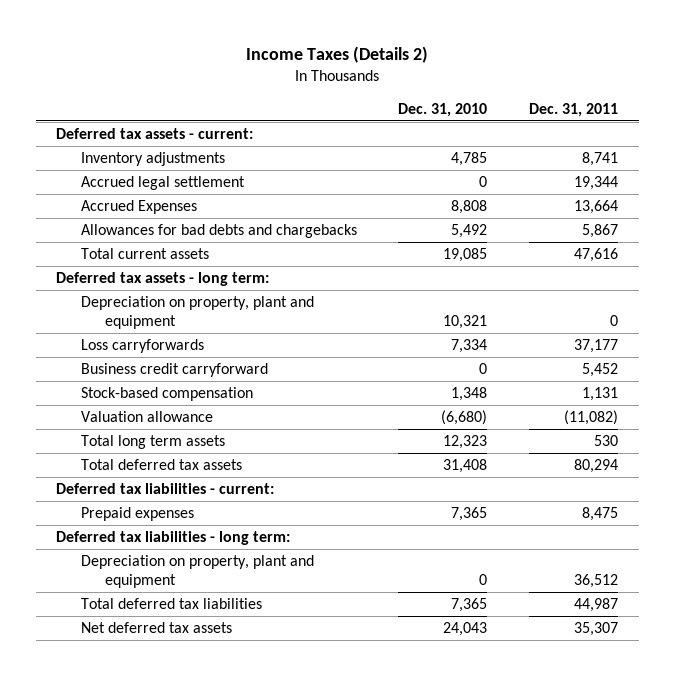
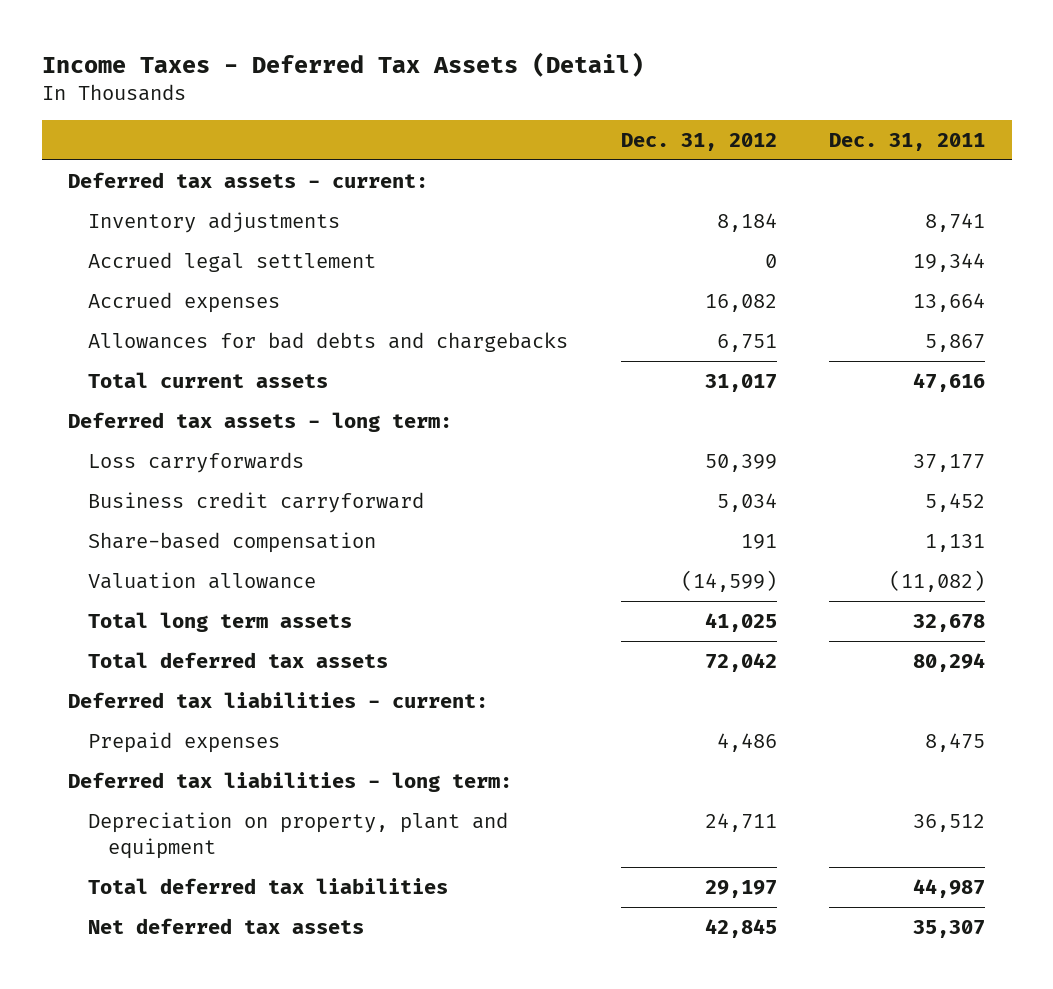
- Income Taxes (Details 2)
+ Income Taxes - Deferred Tax Assets (Detail)
- | Dec. 31, 2010 | Dec. 31, 2011
+ | Dec. 31, 2012 | Dec. 31, 2011
- Accrued Expenses | 8,808 | 13,664
+ Accrued expenses | 16,082 | 13,664
- Depreciation on property, plant and equipment | 10,321 | 0
- Stock-based compensation | 1,348 | 1,131
+ Share-based compensation | 191 | 1,131
- Total long term assets | 12,323 | 530
+ Total long term assets | 41,025 | 32,678

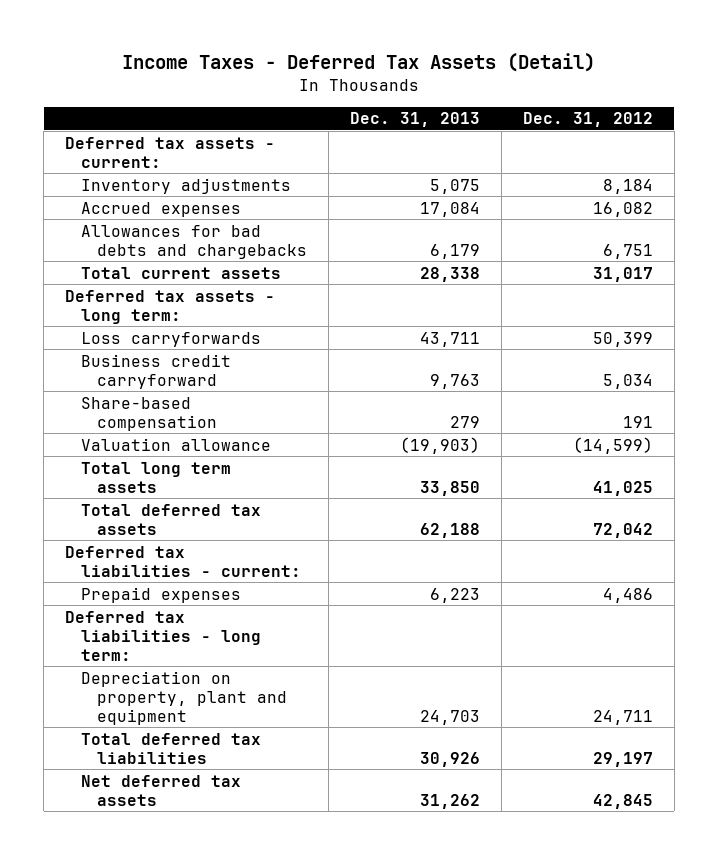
- | Dec. 31, 2012 | Dec. 31, 2011
+ | Dec. 31, 2013 | Dec. 31, 2012
- Accrued legal settlement | 0 | 19,344

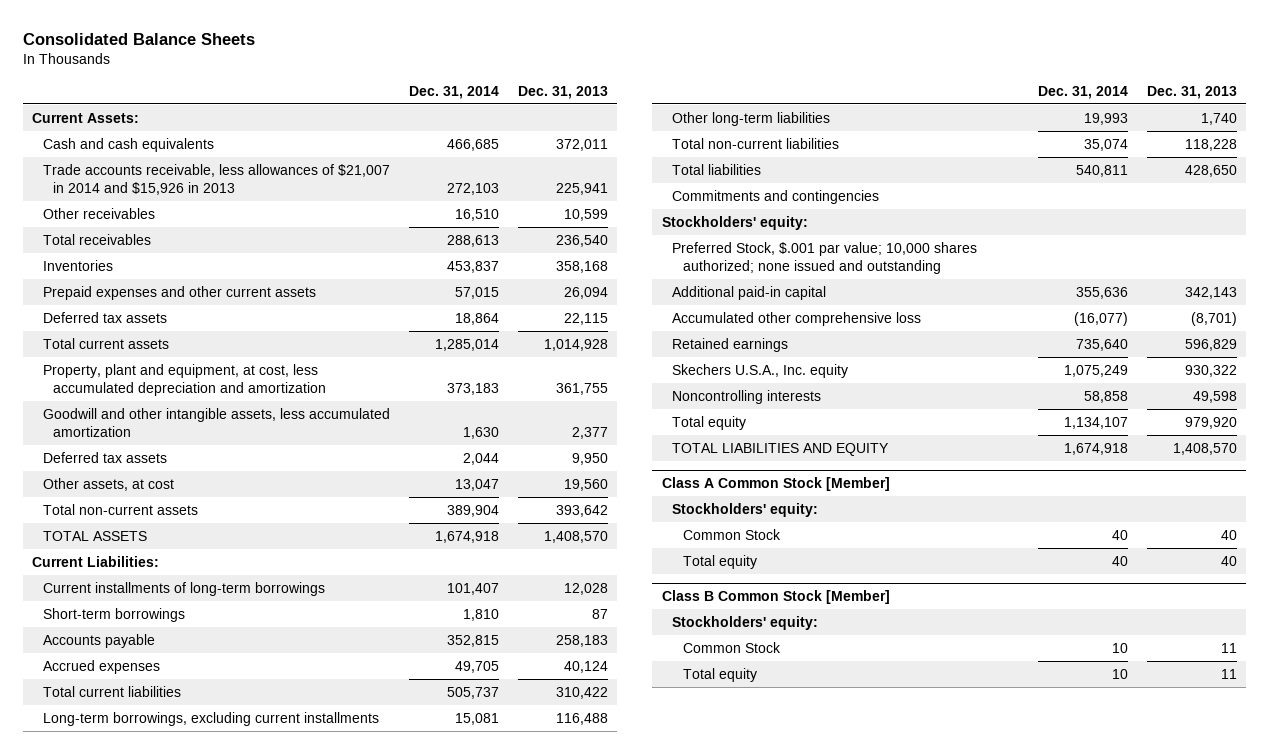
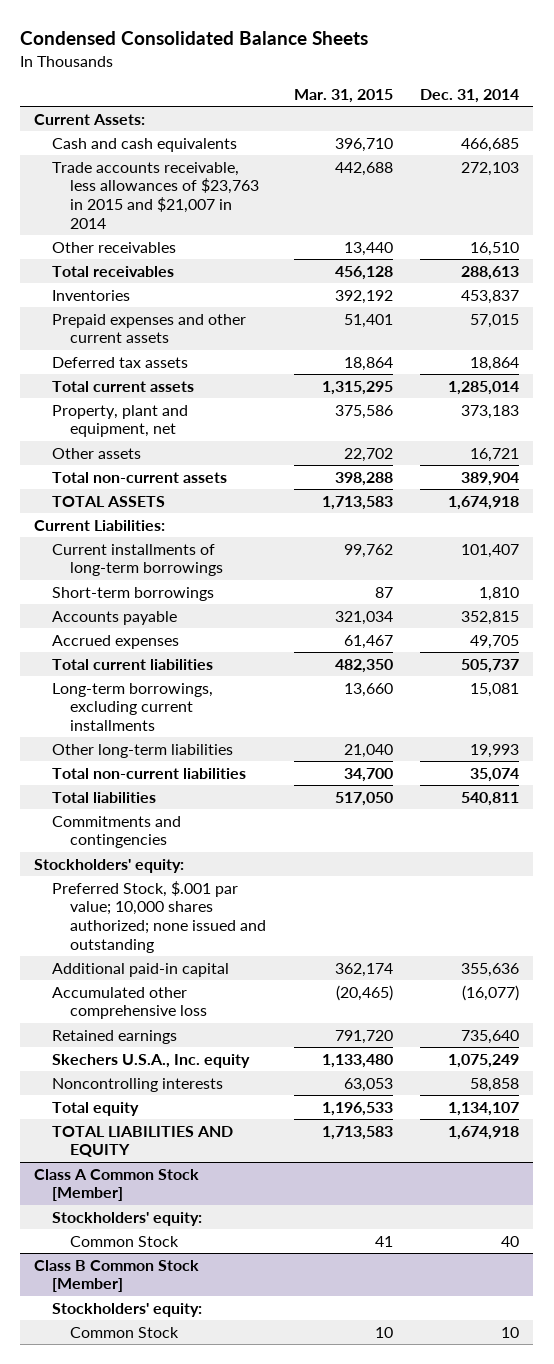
- Consolidated Balance Sheets
+ Condensed Consolidated Balance Sheets
- | Dec. 31, 2014 | Dec. 31, 2013
+ | Mar. 31, 2015 | Dec. 31, 2014
- Trade accounts receivable, less allowances of $21,007 in 2014 and $15,926 in 2013 | 272,103 | 225,941
+ Trade accounts receivable, less allowances of $23,763 in 2015 and $21,007 in 2014 | 442,688 | 272,103
- Property, plant and equipment, at cost, less accumulated depreciation and amortization | 373,183 | 361,755
- Goodwill and other intangible assets, less accumulated amortization | 1,630 | 2,377
- Deferred tax assets | 2,044 | 9,950
- Other assets, at cost | 13,047 | 19,560
+ Property, plant and equipment, net | 375,586 | 373,183
+ Other assets | 22,702 | 16,721
@ Class A Common Stock [Member]
- Total equity | 40 | 40
@ Class B Common Stock [Member]
- Total equity | 10 | 11

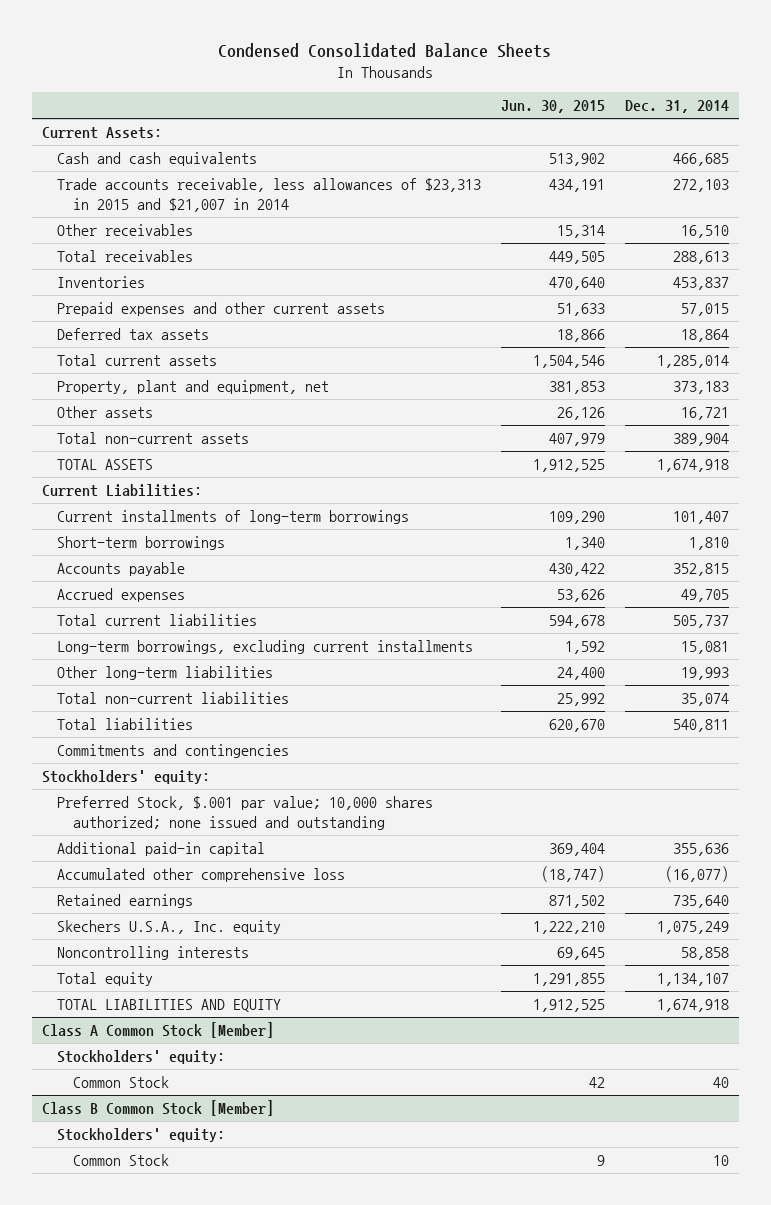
- | Mar. 31, 2015 | Dec. 31, 2014
+ | Jun. 30, 2015 | Dec. 31, 2014
- Trade accounts receivable, less allowances of $23,763 in 2015 and $21,007 in 2014 | 442,688 | 272,103
+ Trade accounts receivable, less allowances of $23,313 in 2015 and $21,007 in 2014 | 434,191 | 272,103

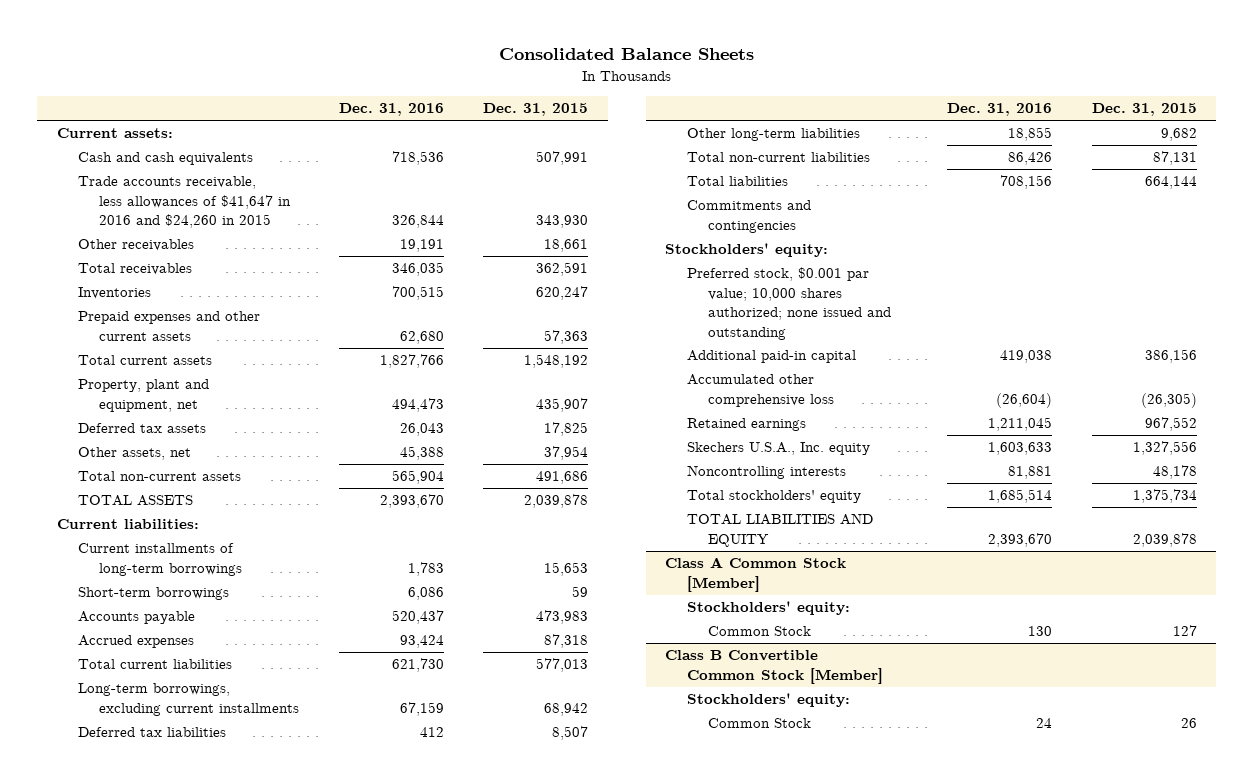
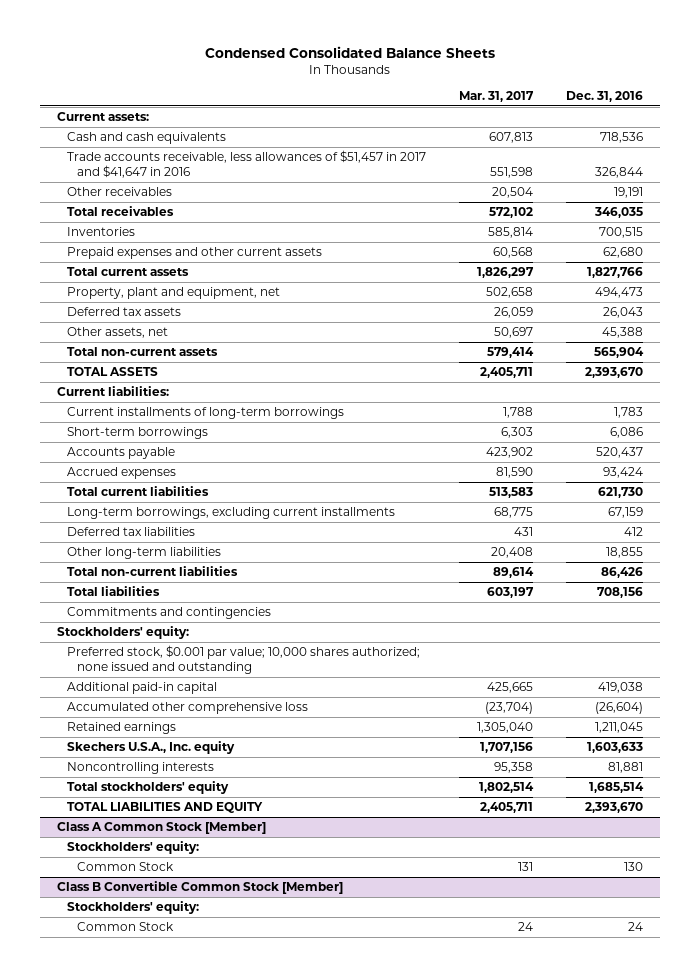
- Consolidated Balance Sheets
+ Condensed Consolidated Balance Sheets
- | Dec. 31, 2016 | Dec. 31, 2015
+ | Mar. 31, 2017 | Dec. 31, 2016
- Trade accounts receivable, less allowances of $41,647 in 2016 and $24,260 in 2015 | 326,844 | 343,930
+ Trade accounts receivable, less allowances of $51,457 in 2017 and $41,647 in 2016 | 551,598 | 326,844

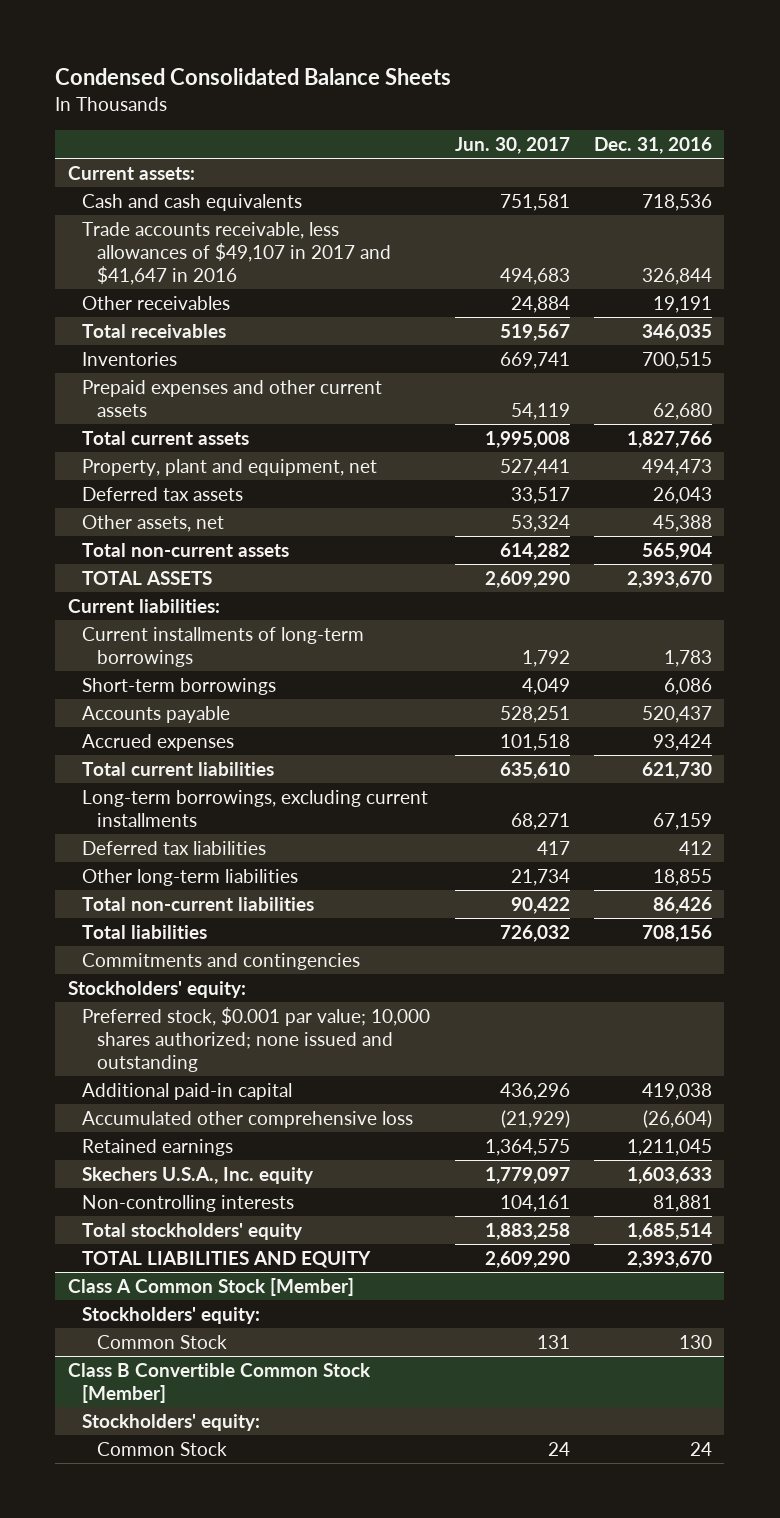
- | Mar. 31, 2017 | Dec. 31, 2016
+ | Jun. 30, 2017 | Dec. 31, 2016
- Trade accounts receivable, less allowances of $51,457 in 2017 and $41,647 in 2016 | 551,598 | 326,844
+ Trade accounts receivable, less allowances of $49,107 in 2017 and $41,647 in 2016 | 494,683 | 326,844
- Noncontrolling interests | 95,358 | 81,881
+ Non-controlling interests | 104,161 | 81,881

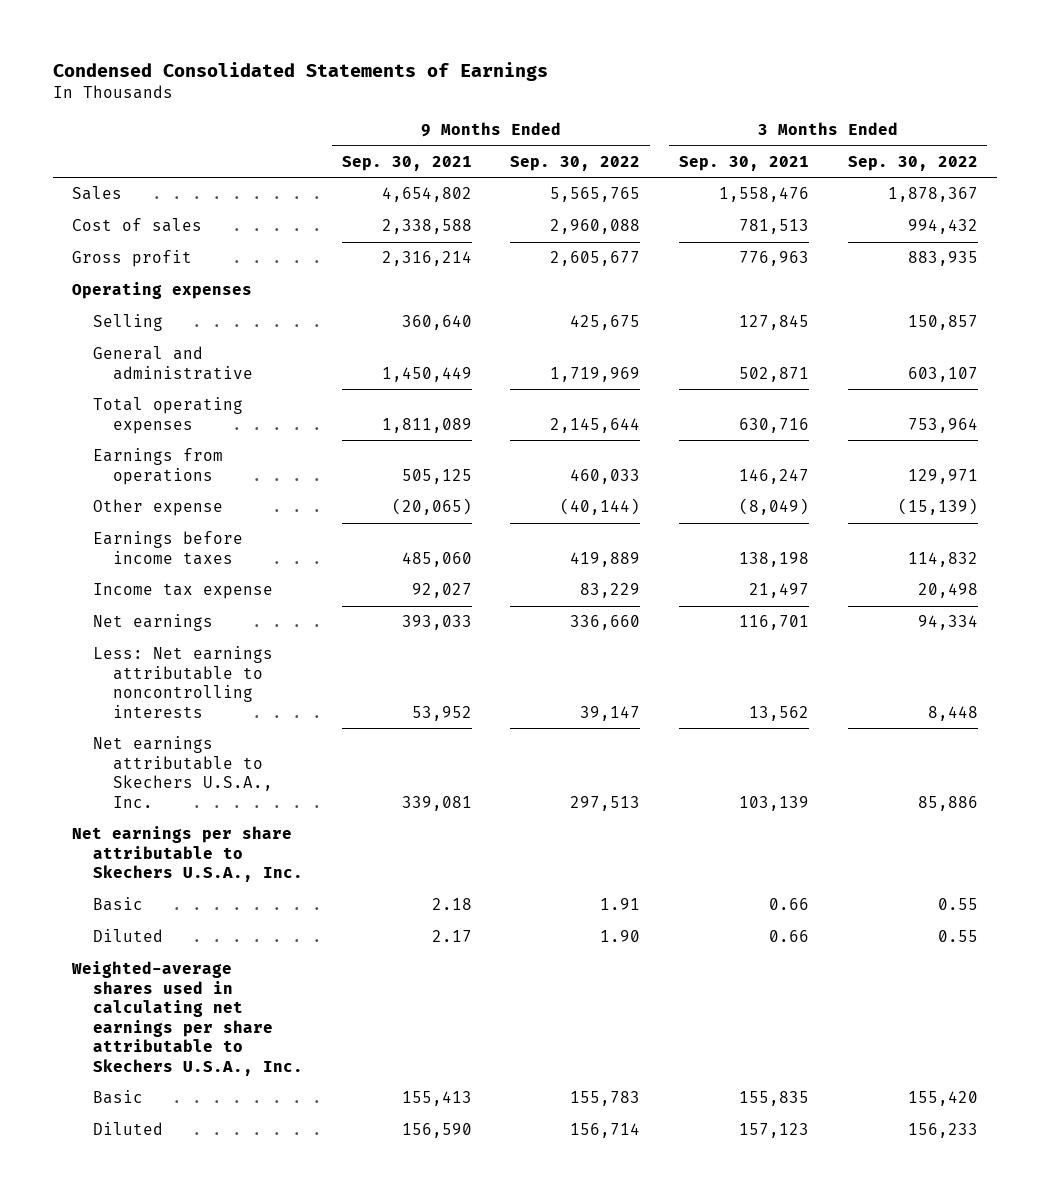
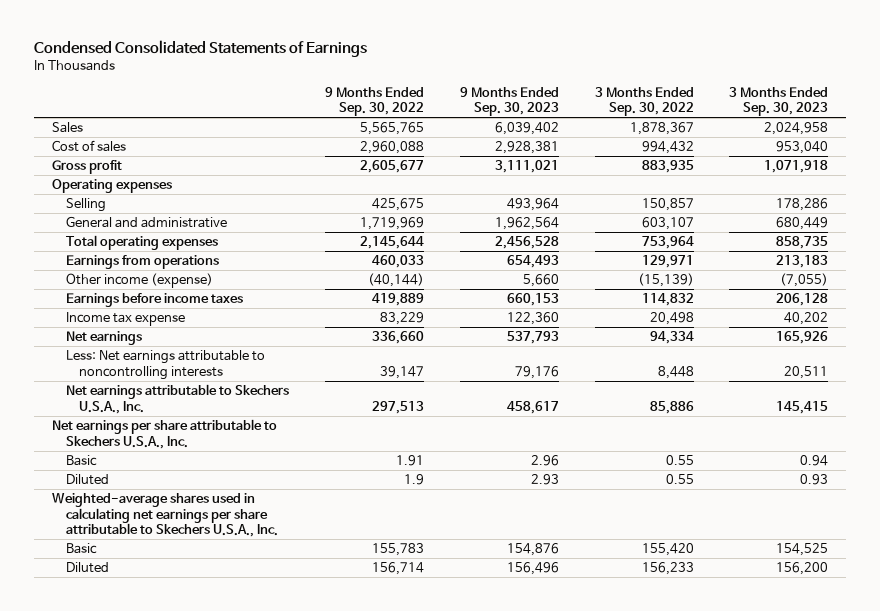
- | 9 Months Ended Sep. 30, 2021 | 9 Months Ended Sep. 30, 2022 | 3 Months Ended Sep. 30, 2021 | 3 Months Ended Sep. 30, 2022
+ | 9 Months Ended Sep. 30, 2022 | 9 Months Ended Sep. 30, 2023 | 3 Months Ended Sep. 30, 2022 | 3 Months Ended Sep. 30, 2023
- Other expense | (20,065) | (40,144) | (8,049) | (15,139)
+ Other income (expense) | (40,144) | 5,660 | (15,139) | (7,055)
- Diluted | 2.17 | 1.90 | 0.66 | 0.55
+ Diluted | 1.9 | 2.93 | 0.55 | 0.93

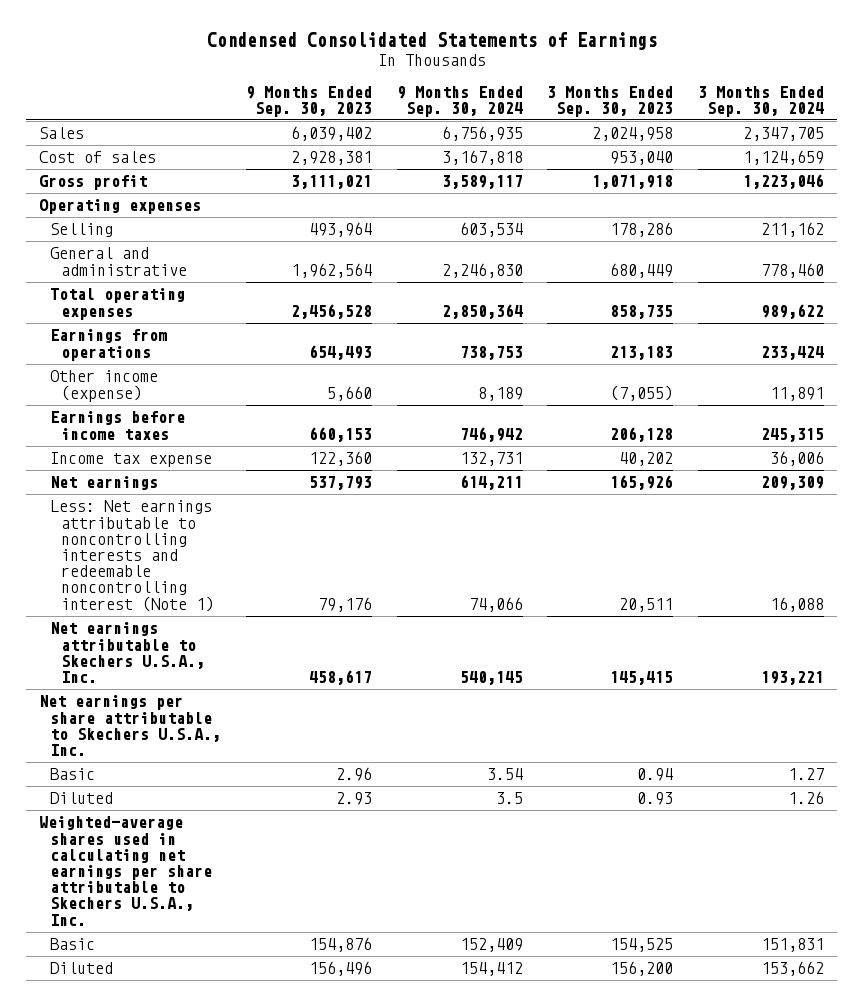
- | 9 Months Ended Sep. 30, 2022 | 9 Months Ended Sep. 30, 2023 | 3 Months Ended Sep. 30, 2022 | 3 Months Ended Sep. 30, 2023
+ | 9 Months Ended Sep. 30, 2023 | 9 Months Ended Sep. 30, 2024 | 3 Months Ended Sep. 30, 2023 | 3 Months Ended Sep. 30, 2024
- Less: Net earnings attributable to noncontrolling interests | 39,147 | 79,176 | 8,448 | 20,511
+ Less: Net earnings attributable to noncontrolling interests and redeemable noncontrolling interest (Note 1) | 79,176 | 74,066 | 20,511 | 16,088

